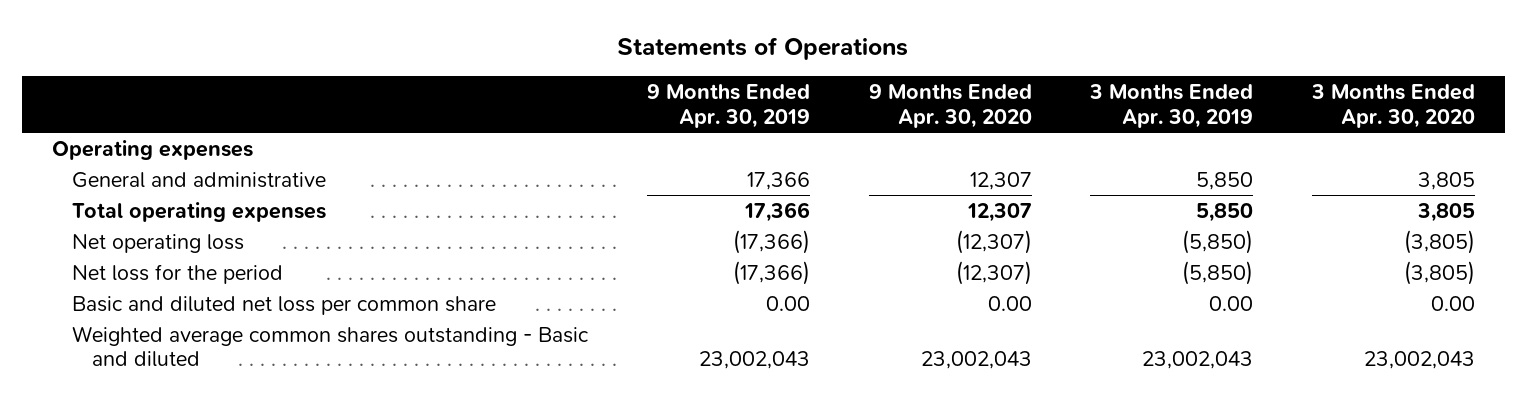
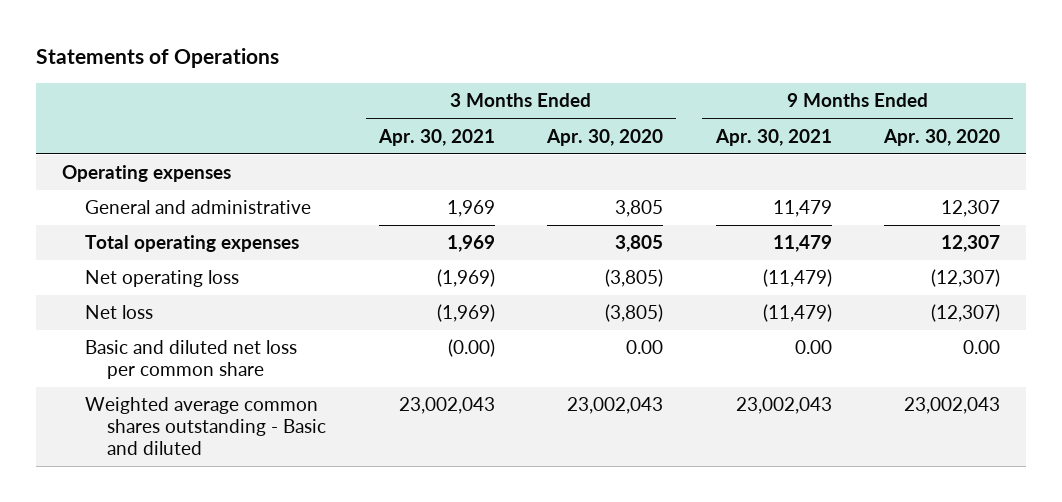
- | 9 Months Ended Apr. 30, 2019 | 9 Months Ended Apr. 30, 2020 | 3 Months Ended Apr. 30, 2019 | 3 Months Ended Apr. 30, 2020
+ | 3 Months Ended Apr. 30, 2021 | 3 Months Ended Apr. 30, 2020 | 9 Months Ended Apr. 30, 2021 | 9 Months Ended Apr. 30, 2020
- Net loss for the period | (17,366) | (12,307) | (5,850) | (3,805)
+ Net loss | (1,969) | (3,805) | (11,479) | (12,307)

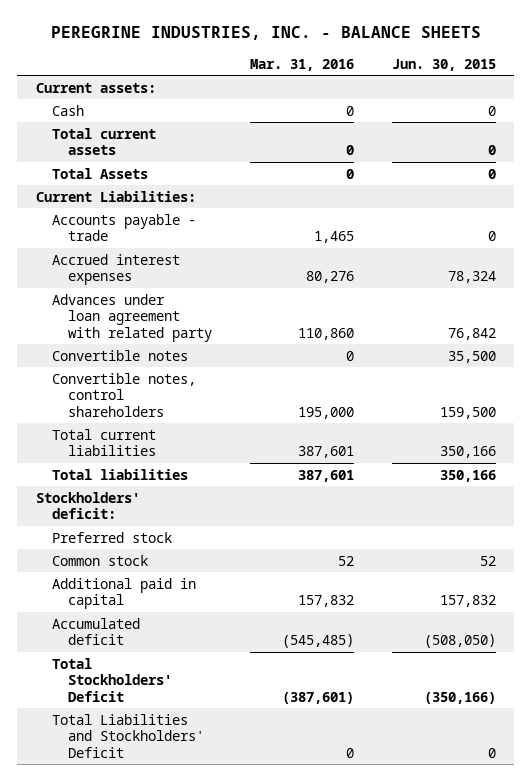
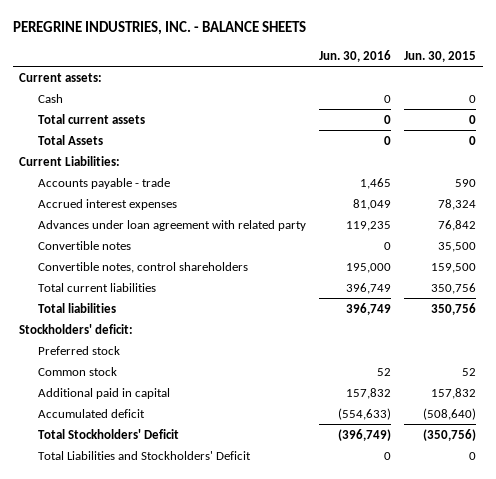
- | Mar. 31, 2016 | Jun. 30, 2015
+ | Jun. 30, 2016 | Jun. 30, 2015
- Accounts payable - trade | 1,465 | 0
+ Accounts payable - trade | 1,465 | 590
- Total current liabilities | 387,601 | 350,166
- Total liabilities | 387,601 | 350,166
+ Total current liabilities | 396,749 | 350,756
+ Total liabilities | 396,749 | 350,756
- Accumulated deficit | (545,485) | (508,050)
- Total Stockholders' Deficit | (387,601) | (350,166)
+ Accumulated deficit | (554,633) | (508,640)
+ Total Stockholders' Deficit | (396,749) | (350,756)

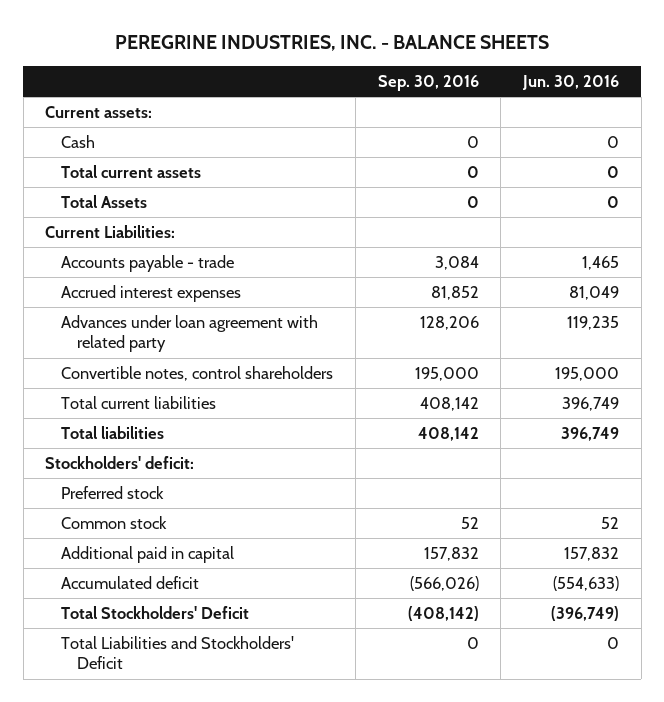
- | Jun. 30, 2016 | Jun. 30, 2015
+ | Sep. 30, 2016 | Jun. 30, 2016
- Convertible notes | 0 | 35,500

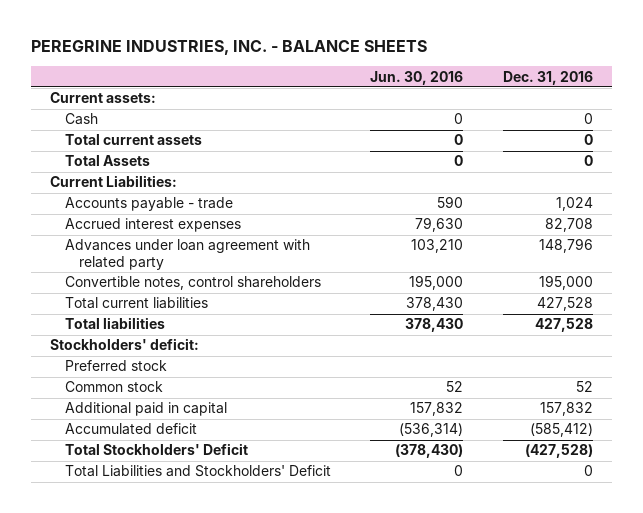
- | Sep. 30, 2016 | Jun. 30, 2016
+ | Jun. 30, 2016 | Dec. 31, 2016
- Accounts payable - trade | 3,084 | 1,465
- Accrued interest expenses | 81,852 | 81,049
- Advances under loan agreement with related party | 128,206 | 119,235
+ Accounts payable - trade | 590 | 1,024
+ Accrued interest expenses | 79,630 | 82,708
+ Advances under loan agreement with related party | 103,210 | 148,796
- Total current liabilities | 408,142 | 396,749
- Total liabilities | 408,142 | 396,749
+ Total current liabilities | 378,430 | 427,528
+ Total liabilities | 378,430 | 427,528
- Accumulated deficit | (566,026) | (554,633)
- Total Stockholders' Deficit | (408,142) | (396,749)
+ Accumulated deficit | (536,314) | (585,412)
+ Total Stockholders' Deficit | (378,430) | (427,528)

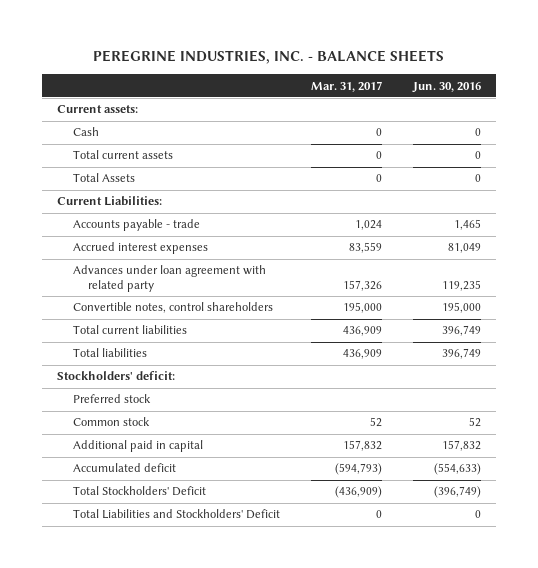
- | Jun. 30, 2016 | Dec. 31, 2016
+ | Mar. 31, 2017 | Jun. 30, 2016
- Accounts payable - trade | 590 | 1,024
- Accrued interest expenses | 79,630 | 82,708
- Advances under loan agreement with related party | 103,210 | 148,796
+ Accounts payable - trade | 1,024 | 1,465
+ Accrued interest expenses | 83,559 | 81,049
+ Advances under loan agreement with related party | 157,326 | 119,235
- Total current liabilities | 378,430 | 427,528
- Total liabilities | 378,430 | 427,528
+ Total current liabilities | 436,909 | 396,749
+ Total liabilities | 436,909 | 396,749
- Accumulated deficit | (536,314) | (585,412)
- Total Stockholders' Deficit | (378,430) | (427,528)
+ Accumulated deficit | (594,793) | (554,633)
+ Total Stockholders' Deficit | (436,909) | (396,749)

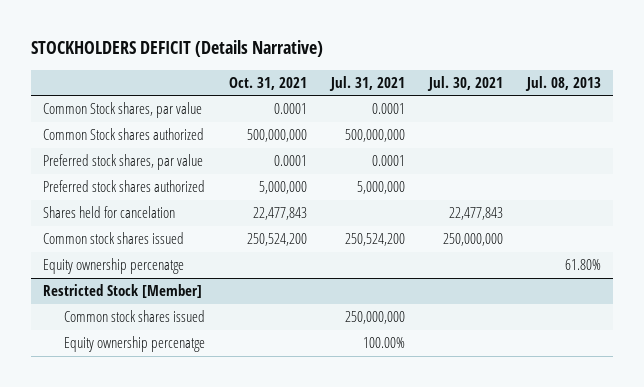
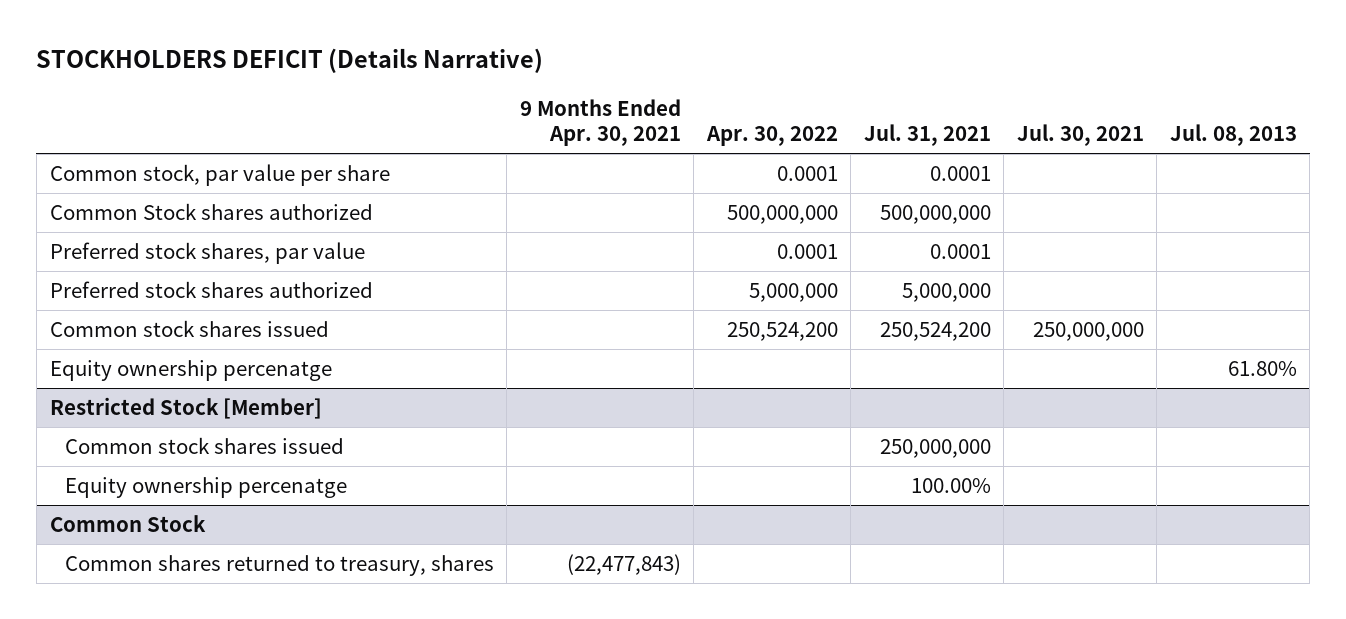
- | Oct. 31, 2021 | Jul. 31, 2021 | Jul. 30, 2021 | Jul. 08, 2013
+ | 9 Months Ended Apr. 30, 2021 | Apr. 30, 2022 | Jul. 31, 2021 | Jul. 30, 2021 | Jul. 08, 2013
- Common Stock shares, par value | 0.0001 | 0.0001 | |
+ Common stock, par value per share | | 0.0001 | 0.0001 | |
- Shares held for cancelation | 22,477,843 | | 22,477,843 |
+ Common Stock
+ Common shares returned to treasury, shares | (22,477,843) | | | |

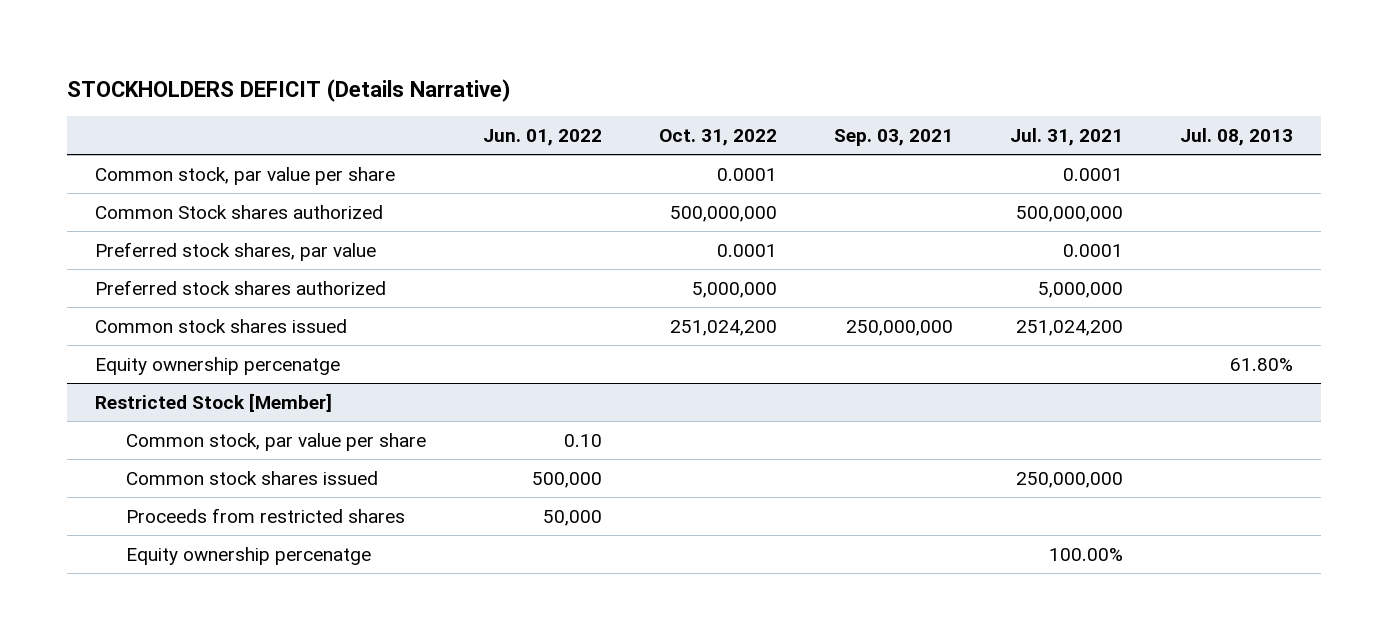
- | 9 Months Ended Apr. 30, 2021 | Apr. 30, 2022 | Jul. 31, 2021 | Jul. 30, 2021 | Jul. 08, 2013
+ | Jun. 01, 2022 | Oct. 31, 2022 | Sep. 03, 2021 | Jul. 31, 2021 | Jul. 08, 2013
- Common stock shares issued | | 250,524,200 | 250,524,200 | 250,000,000 |
+ Common stock shares issued | | 251,024,200 | 250,000,000 | 251,024,200 |
@ Restricted Stock [Member]
+ Common stock, par value per share | 0.10 | | | |
+ Proceeds from restricted shares | 50,000 | | | |
- Common Stock
- Common shares returned to treasury, shares | (22,477,843) | | | |

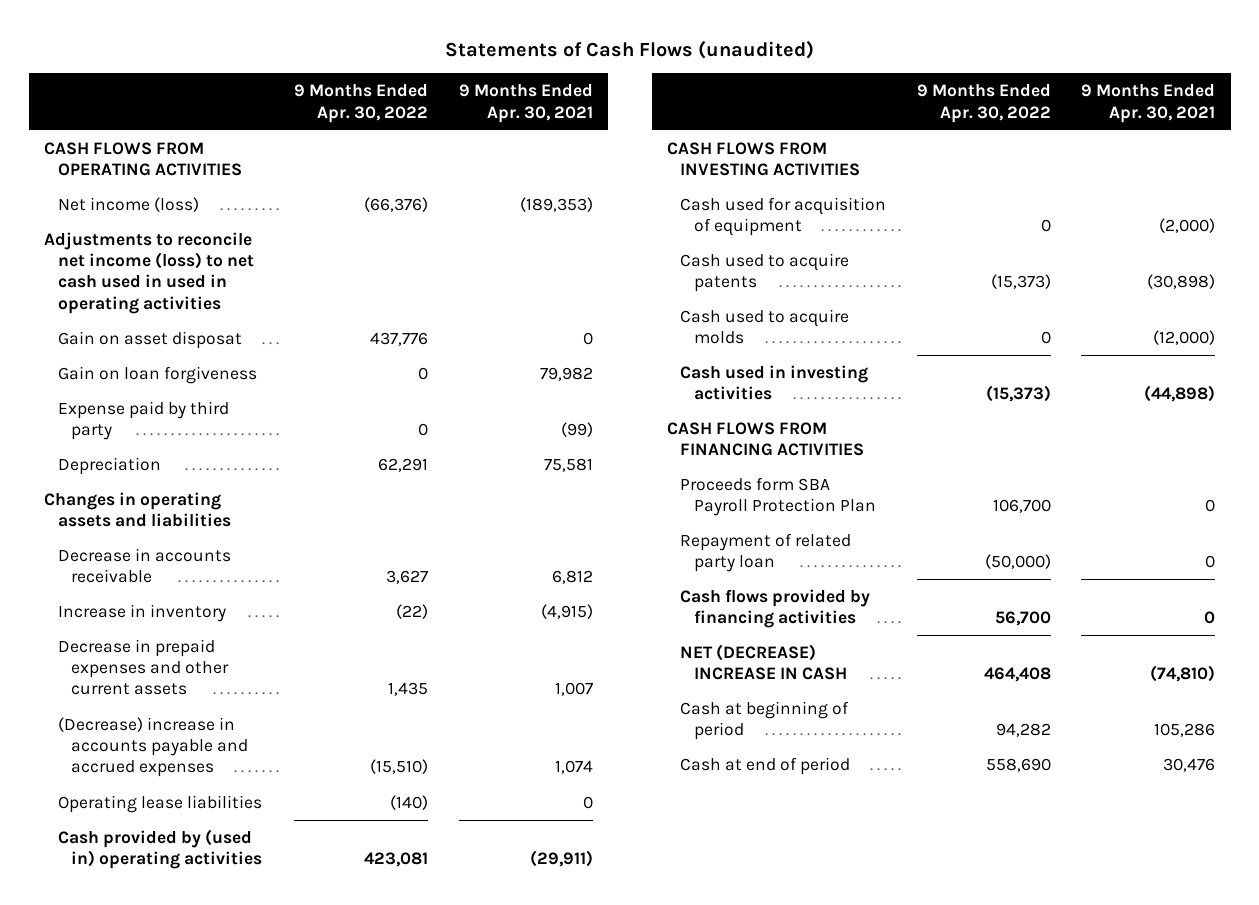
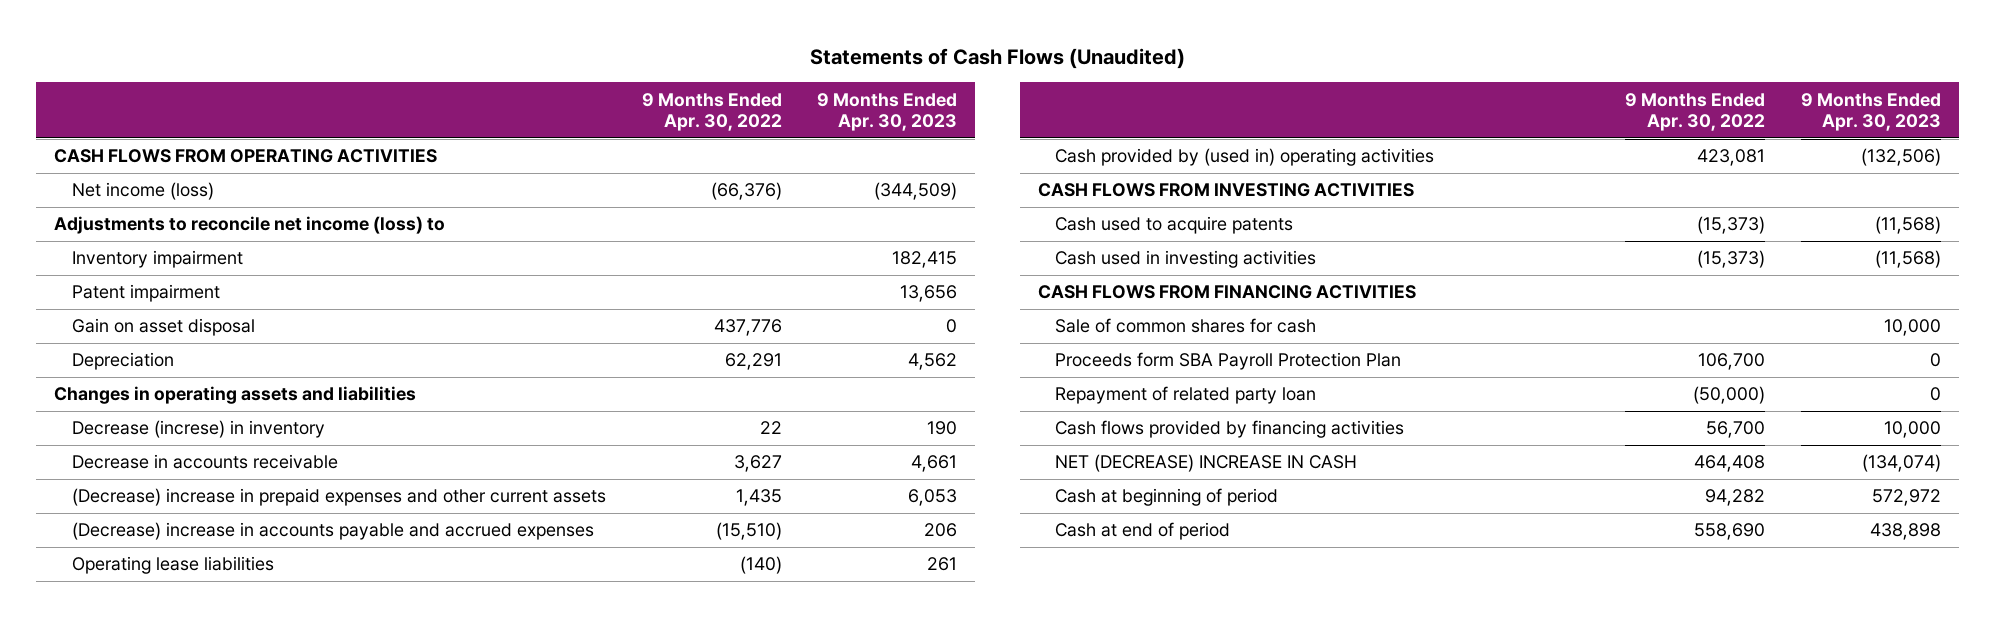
- Statements of Cash Flows (unaudited)
+ Statements of Cash Flows (Unaudited)
- | 9 Months Ended Apr. 30, 2022 | 9 Months Ended Apr. 30, 2021
+ | 9 Months Ended Apr. 30, 2022 | 9 Months Ended Apr. 30, 2023
- Adjustments to reconcile net income (loss) to net cash used in used in operating activities
- Gain on asset disposat | 437,776 | 0
- Gain on loan forgiveness | 0 | 79,982
- Expense paid by third party | 0 | (99)
+ Adjustments to reconcile net income (loss) to
+ Inventory impairment | | 182,415
+ Patent impairment | | 13,656
+ Gain on asset disposal | 437,776 | 0
+ Decrease (increse) in inventory | 22 | 190
- Increase in inventory | (22) | (4,915)
- Decrease in prepaid expenses and other current assets | 1,435 | 1,007
+ (Decrease) increase in prepaid expenses and other current assets | 1,435 | 6,053
- Cash used for acquisition of equipment | 0 | (2,000)
- Cash used to acquire molds | 0 | (12,000)
+ Sale of common shares for cash | | 10,000

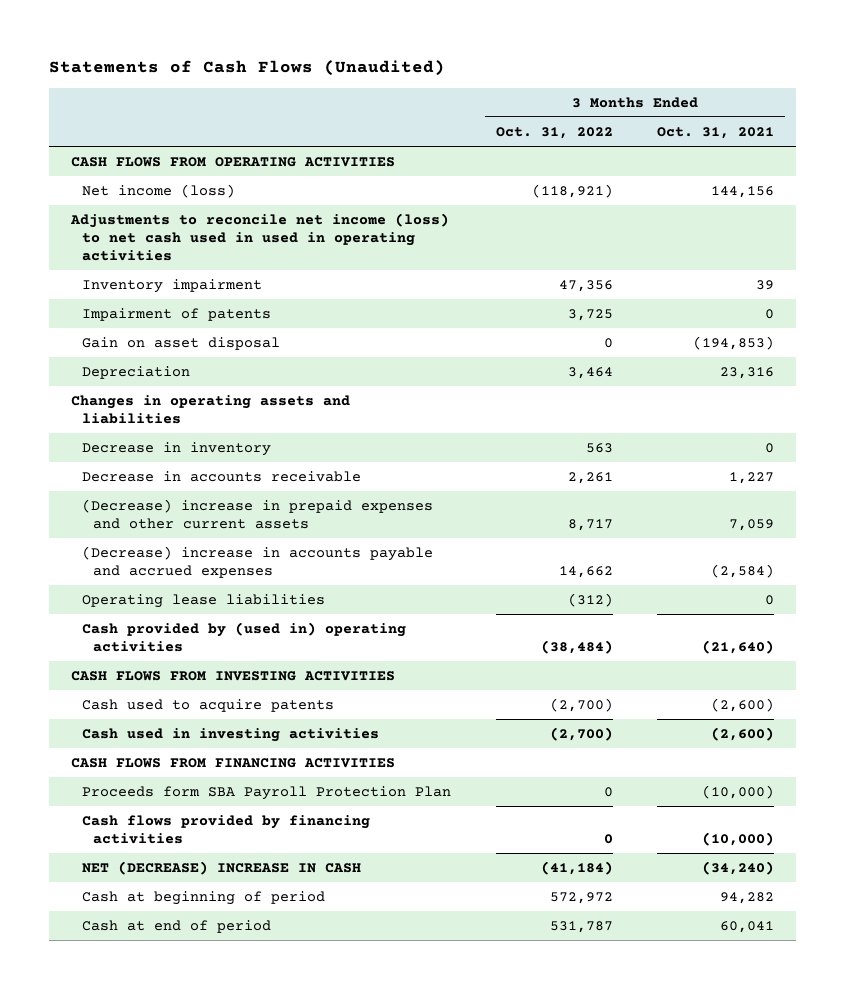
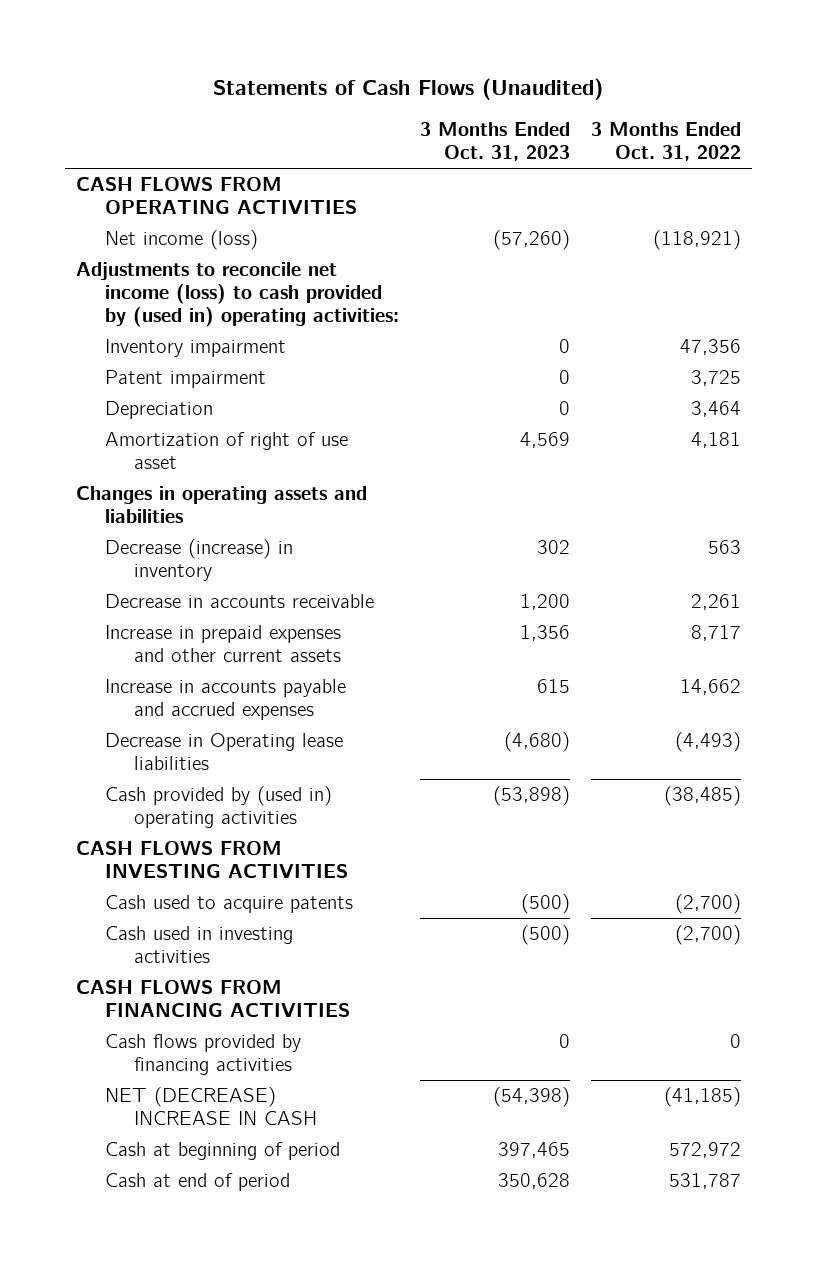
- | 3 Months Ended Oct. 31, 2022 | 3 Months Ended Oct. 31, 2021
+ | 3 Months Ended Oct. 31, 2023 | 3 Months Ended Oct. 31, 2022
- Adjustments to reconcile net income (loss) to net cash used in used in operating activities
+ Adjustments to reconcile net income (loss) to cash provided by (used in) operating activities:
- Impairment of patents | 3,725 | 0
- Gain on asset disposal | 0 | (194,853)
+ Patent impairment | 0 | 3,725
+ Amortization of right of use asset | 4,569 | 4,181
- Decrease in inventory | 563 | 0
+ Decrease (increase) in inventory | 302 | 563
- (Decrease) increase in prepaid expenses and other current assets | 8,717 | 7,059
- (Decrease) increase in accounts payable and accrued expenses | 14,662 | (2,584)
- Operating lease liabilities | (312) | 0
- Cash provided by (used in) operating activities | (38,484) | (21,640)
+ Increase in prepaid expenses and other current assets | 1,356 | 8,717
+ Increase in accounts payable and accrued expenses | 615 | 14,662
+ Decrease in Operating lease liabilities | (4,680) | (4,493)
+ Cash provided by (used in) operating activities | (53,898) | (38,485)
- Proceeds form SBA Payroll Protection Plan | 0 | (10,000)
- NET (DECREASE) INCREASE IN CASH | (41,184) | (34,240)
+ NET (DECREASE) INCREASE IN CASH | (54,398) | (41,185)

